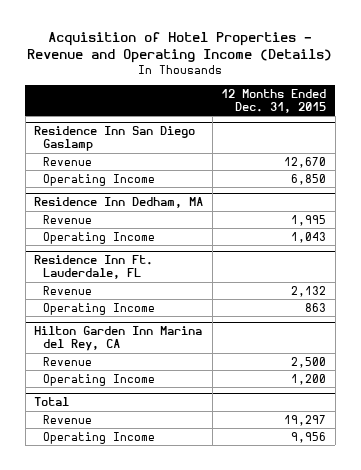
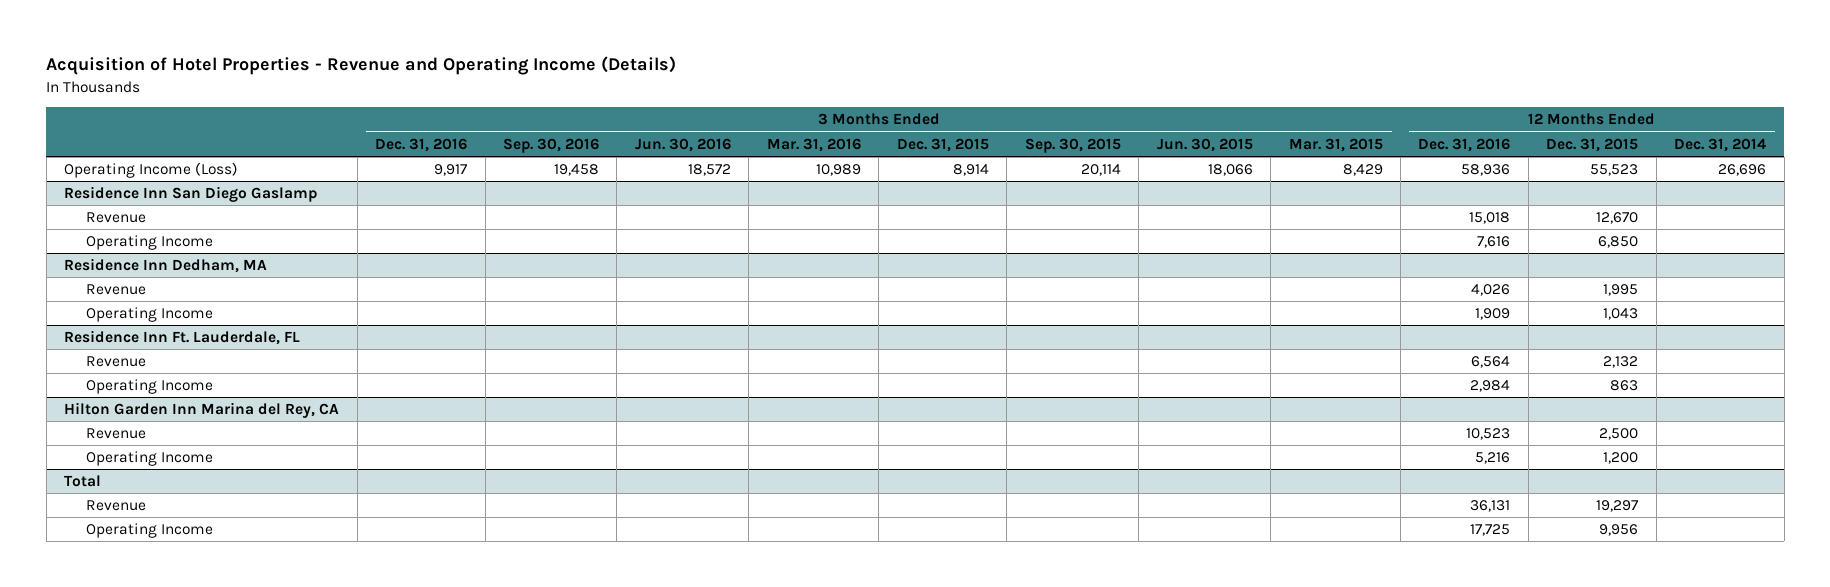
- | 12 Months Ended Dec. 31, 2015
+ | 3 Months Ended Dec. 31, 2016 | 3 Months Ended Sep. 30, 2016 | 3 Months Ended Jun. 30, 2016 | 3 Months Ended Mar. 31, 2016 | 3 Months Ended Dec. 31, 2015 | 3 Months Ended Sep. 30, 2015 | 3 Months Ended Jun. 30, 2015 | 3 Months Ended Mar. 31, 2015 | 12 Months Ended Dec. 31, 2016 | 12 Months Ended Dec. 31, 2015 | 12 Months Ended Dec. 31, 2014
+ Operating Income (Loss) | 9,917 | 19,458 | 18,572 | 10,989 | 8,914 | 20,114 | 18,066 | 8,429 | 58,936 | 55,523 | 26,696

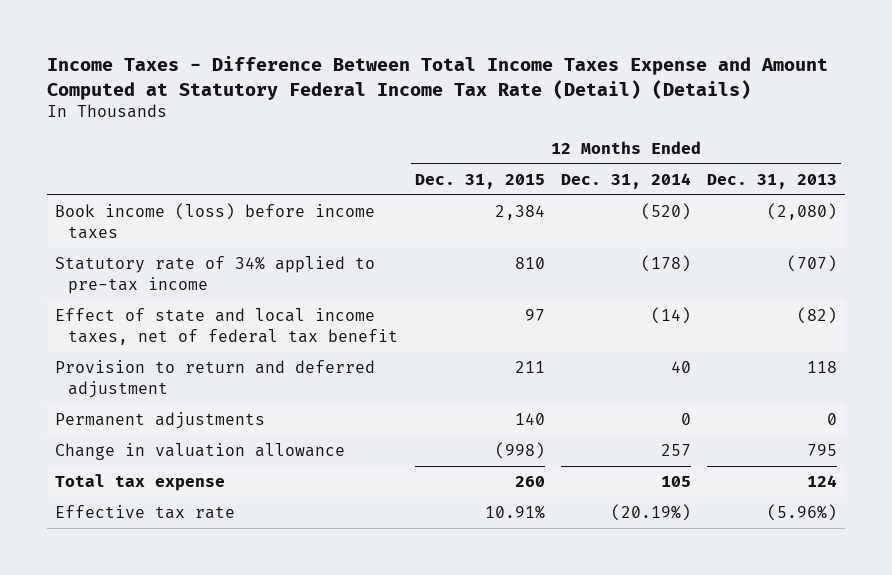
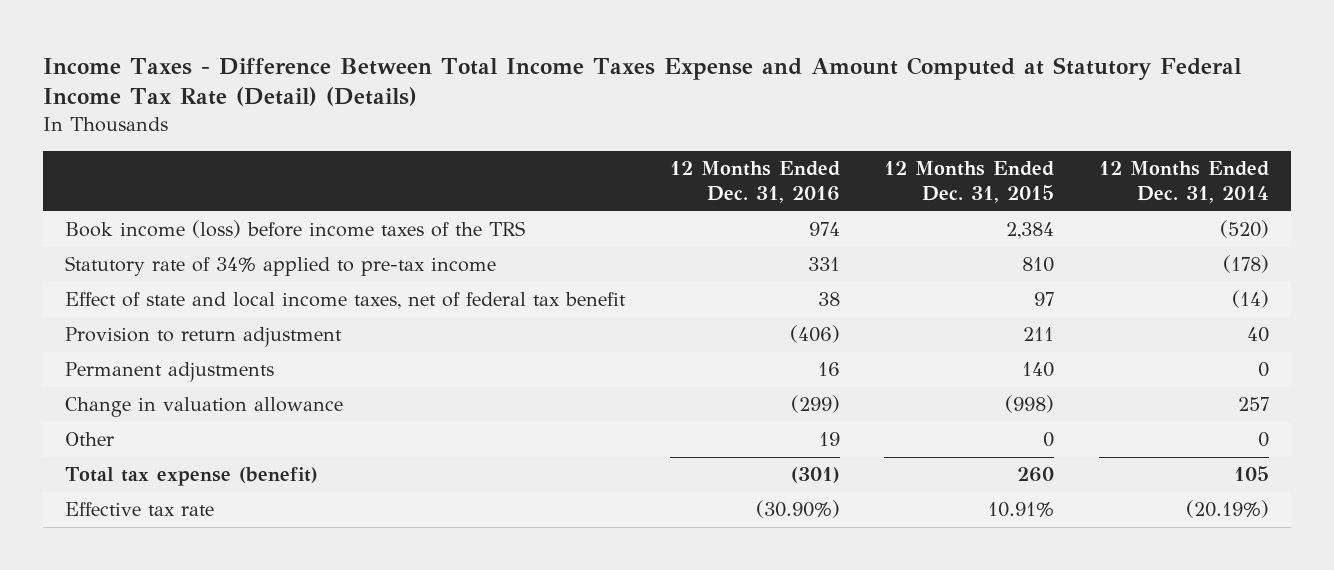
- | 12 Months Ended Dec. 31, 2015 | 12 Months Ended Dec. 31, 2014 | 12 Months Ended Dec. 31, 2013
+ | 12 Months Ended Dec. 31, 2016 | 12 Months Ended Dec. 31, 2015 | 12 Months Ended Dec. 31, 2014
- Book income (loss) before income taxes | 2,384 | (520) | (2,080)
+ Book income (loss) before income taxes of the TRS | 974 | 2,384 | (520)
- Provision to return and deferred adjustment | 211 | 40 | 118
+ Provision to return adjustment | (406) | 211 | 40
- Total tax expense | 260 | 105 | 124
+ Other | 19 | 0 | 0
+ Total tax expense (benefit) | (301) | 260 | 105

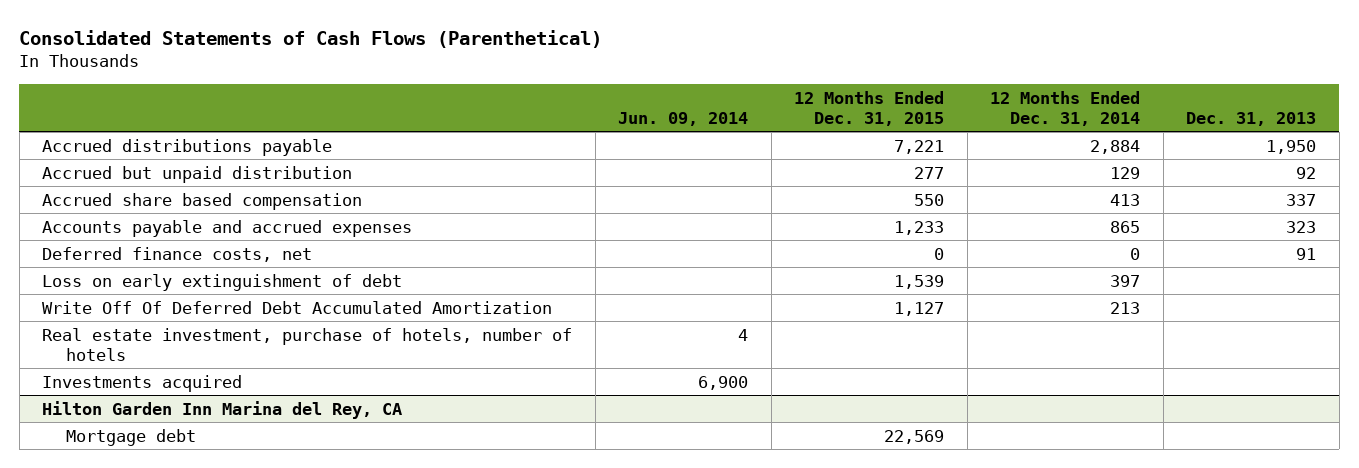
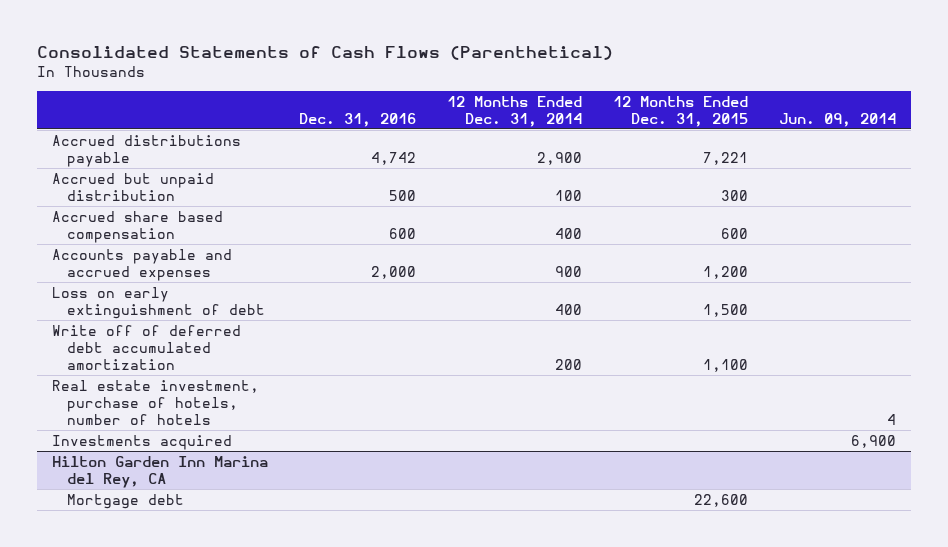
- | Jun. 09, 2014 | 12 Months Ended Dec. 31, 2015 | 12 Months Ended Dec. 31, 2014 | Dec. 31, 2013
+ | Dec. 31, 2016 | 12 Months Ended Dec. 31, 2014 | 12 Months Ended Dec. 31, 2015 | Jun. 09, 2014
- Accrued distributions payable | | 7,221 | 2,884 | 1,950
- Accrued but unpaid distribution | | 277 | 129 | 92
- Accrued share based compensation | | 550 | 413 | 337
- Accounts payable and accrued expenses | | 1,233 | 865 | 323
- Deferred finance costs, net | | 0 | 0 | 91
- Loss on early extinguishment of debt | | 1,539 | 397 |
- Write Off Of Deferred Debt Accumulated Amortization | | 1,127 | 213 |
+ Accrued distributions payable | 4,742 | 2,900 | 7,221 |
+ Accrued but unpaid distribution | 500 | 100 | 300 |
+ Accrued share based compensation | 600 | 400 | 600 |
+ Accounts payable and accrued expenses | 2,000 | 900 | 1,200 |
+ Loss on early extinguishment of debt | | 400 | 1,500 |
+ Write off of deferred debt accumulated amortization | | 200 | 1,100 |
@ Hilton Garden Inn Marina del Rey, CA
- Mortgage debt | | 22,569 | |
+ Mortgage debt | | | 22,600 |

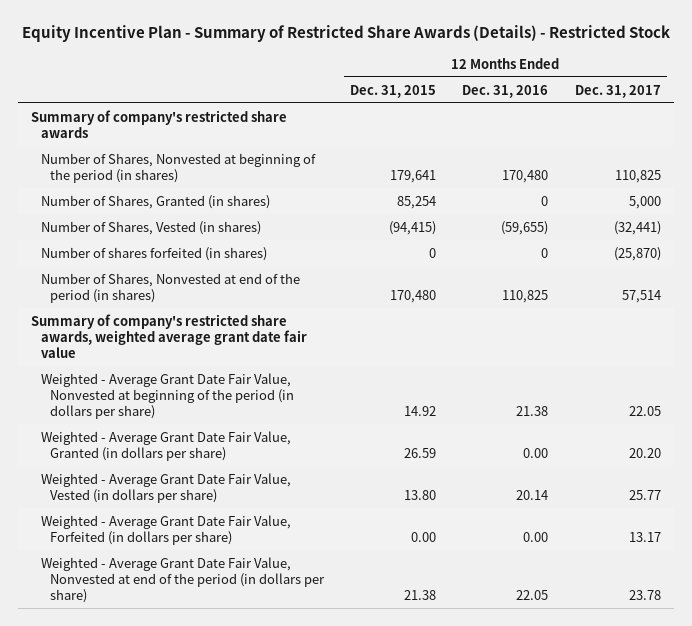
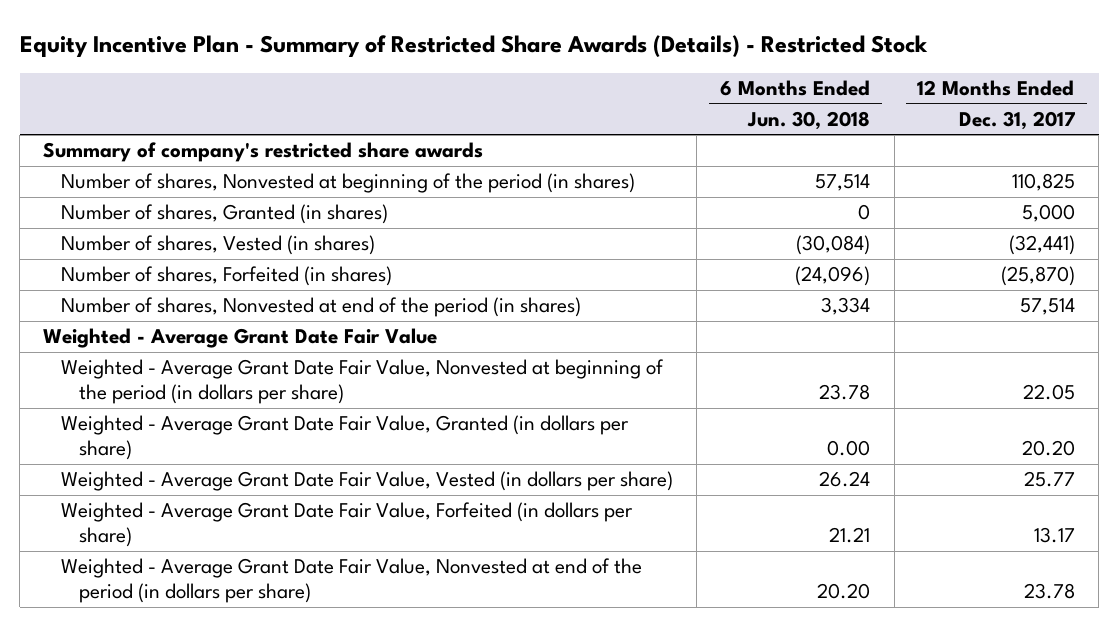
- | 12 Months Ended Dec. 31, 2015 | 12 Months Ended Dec. 31, 2016 | 12 Months Ended Dec. 31, 2017
+ | 6 Months Ended Jun. 30, 2018 | 12 Months Ended Dec. 31, 2017
- Number of Shares, Nonvested at beginning of the period (in shares) | 179,641 | 170,480 | 110,825
- Number of Shares, Granted (in shares) | 85,254 | 0 | 5,000
- Number of Shares, Vested (in shares) | (94,415) | (59,655) | (32,441)
- Number of shares forfeited (in shares) | 0 | 0 | (25,870)
- Number of Shares, Nonvested at end of the period (in shares) | 170,480 | 110,825 | 57,514
- Summary of company's restricted share awards, weighted average grant date fair value
+ Number of shares, Nonvested at beginning of the period (in shares) | 57,514 | 110,825
+ Number of shares, Granted (in shares) | 0 | 5,000
+ Number of shares, Vested (in shares) | (30,084) | (32,441)
+ Number of shares, Forfeited (in shares) | (24,096) | (25,870)
+ Number of shares, Nonvested at end of the period (in shares) | 3,334 | 57,514
+ Weighted - Average Grant Date Fair Value

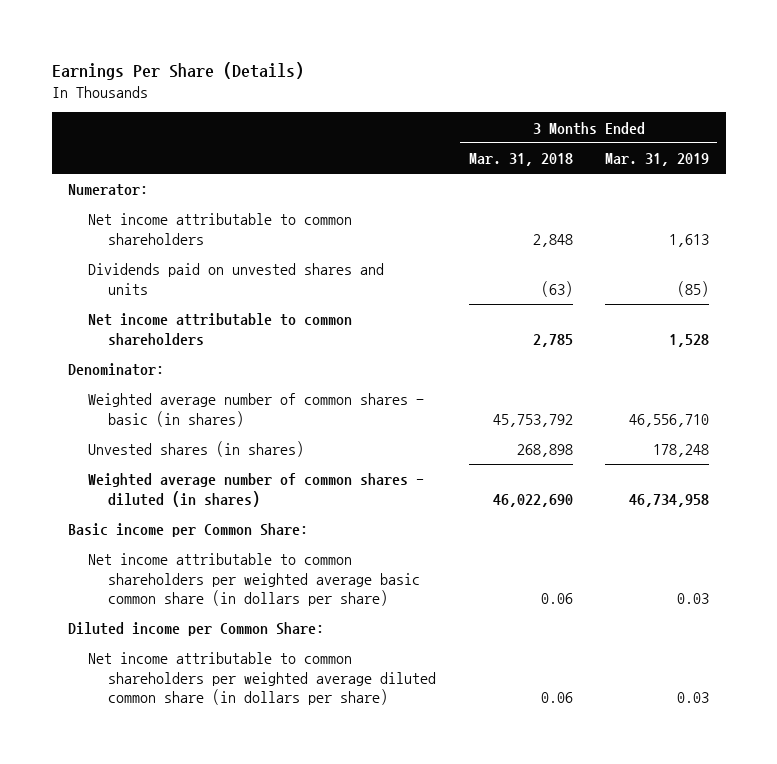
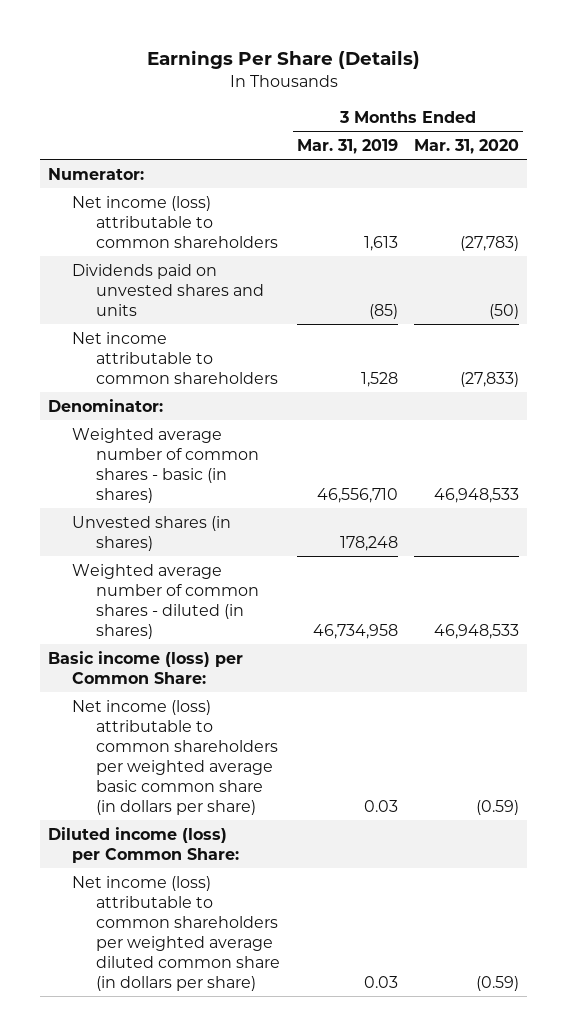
- | 3 Months Ended Mar. 31, 2018 | 3 Months Ended Mar. 31, 2019
+ | 3 Months Ended Mar. 31, 2019 | 3 Months Ended Mar. 31, 2020
- Net income attributable to common shareholders | 2,848 | 1,613
+ Net income (loss) attributable to common shareholders | 1,613 | (27,783)
- Basic income per Common Share:
- Net income attributable to common shareholders per weighted average basic common share (in dollars per share) | 0.06 | 0.03
- Diluted income per Common Share:
- Net income attributable to common shareholders per weighted average diluted common share (in dollars per share) | 0.06 | 0.03
+ Basic income (loss) per Common Share:
+ Net income (loss) attributable to common shareholders per weighted average basic common share (in dollars per share) | 0.03 | (0.59)
+ Diluted income (loss) per Common Share:
+ Net income (loss) attributable to common shareholders per weighted average diluted common share (in dollars per share) | 0.03 | (0.59)

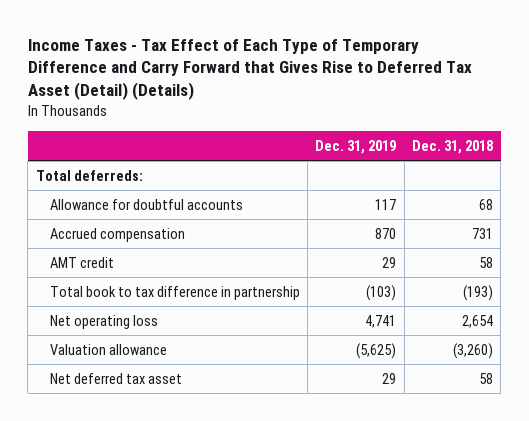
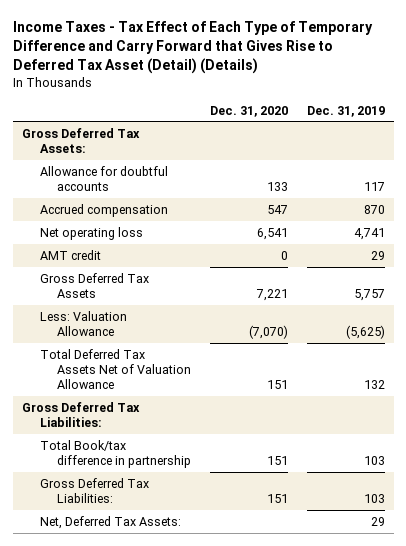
- | Dec. 31, 2019 | Dec. 31, 2018
+ | Dec. 31, 2020 | Dec. 31, 2019
- Total deferreds:
+ Gross Deferred Tax Assets:
- Total book to tax difference in partnership | (103) | (193)
- Valuation allowance | (5,625) | (3,260)
- Net deferred tax asset | 29 | 58
moved down: AMT credit | 0 | 29
+ Gross Deferred Tax Assets | 7,221 | 5,757
+ Less: Valuation Allowance | (7,070) | (5,625)
+ Total Deferred Tax Assets Net of Valuation Allowance | 151 | 132
+ Gross Deferred Tax Liabilities:
+ Total Book/tax difference in partnership | 151 | 103
+ Gross Deferred Tax Liabilities: | 151 | 103
+ Net, Deferred Tax Assets: | | 29

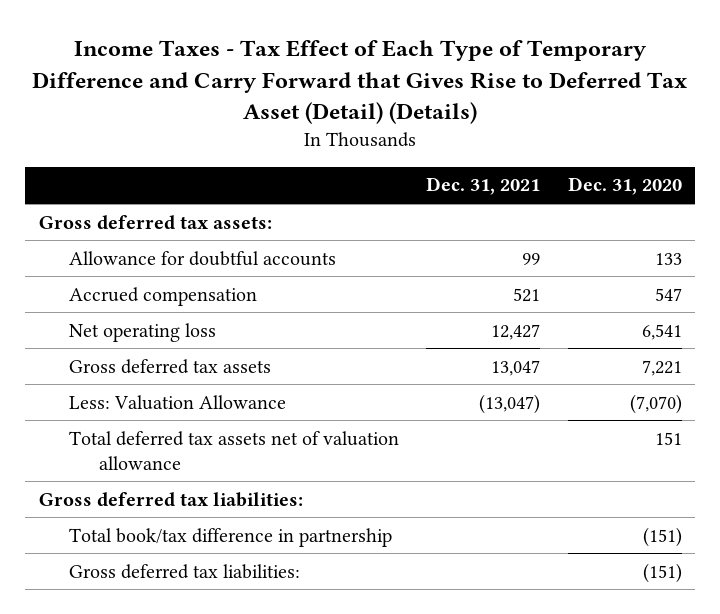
- | Dec. 31, 2020 | Dec. 31, 2019
+ | Dec. 31, 2021 | Dec. 31, 2020
- Gross Deferred Tax Assets:
+ Gross deferred tax assets:
- AMT credit | 0 | 29
- Gross Deferred Tax Assets | 7,221 | 5,757
+ Gross deferred tax assets | 13,047 | 7,221
- Total Deferred Tax Assets Net of Valuation Allowance | 151 | 132
- Gross Deferred Tax Liabilities:
- Total Book/tax difference in partnership | 151 | 103
- Gross Deferred Tax Liabilities: | 151 | 103
- Net, Deferred Tax Assets: | | 29
+ Total deferred tax assets net of valuation allowance | | 151
+ Gross deferred tax liabilities:
+ Total book/tax difference in partnership | | (151)
+ Gross deferred tax liabilities: | | (151)

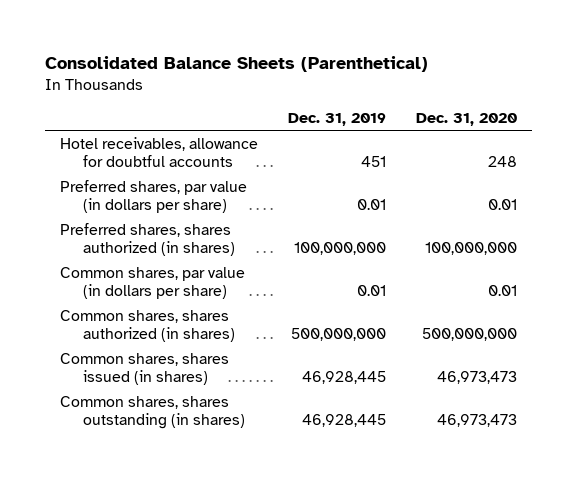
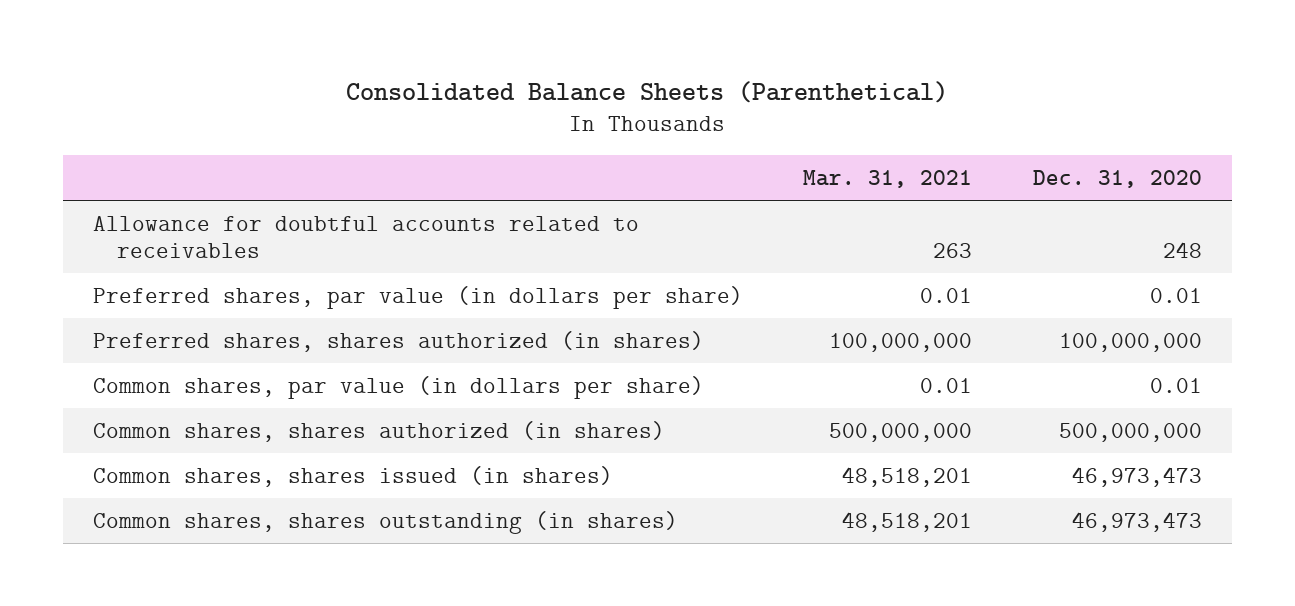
- | Dec. 31, 2019 | Dec. 31, 2020
+ | Mar. 31, 2021 | Dec. 31, 2020
- Hotel receivables, allowance for doubtful accounts | 451 | 248
+ Allowance for doubtful accounts related to receivables | 263 | 248

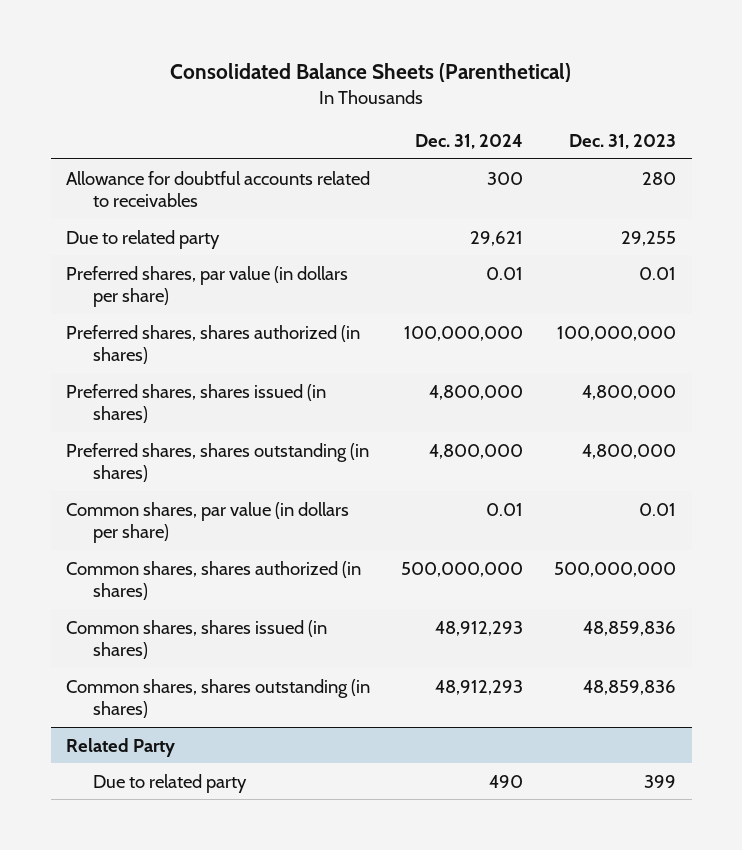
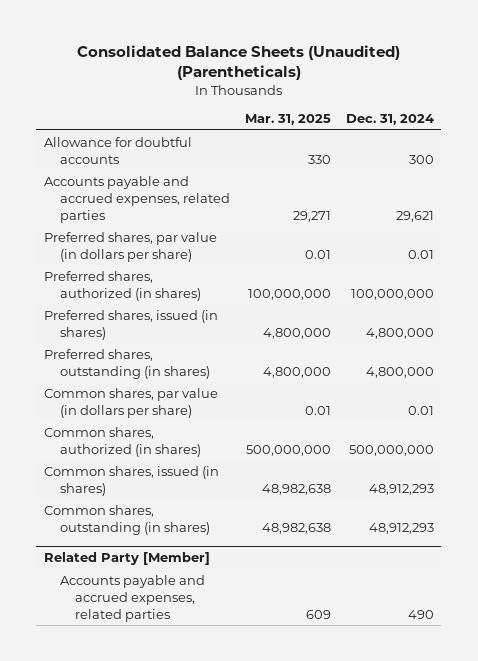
- Consolidated Balance Sheets (Parenthetical)
+ Consolidated Balance Sheets (Unaudited) (Parentheticals)
- | Dec. 31, 2024 | Dec. 31, 2023
+ | Mar. 31, 2025 | Dec. 31, 2024
- Allowance for doubtful accounts related to receivables | 300 | 280
- Due to related party | 29,621 | 29,255
+ Allowance for doubtful accounts | 330 | 300
+ Accounts payable and accrued expenses, related parties | 29,271 | 29,621
- Preferred shares, shares authorized (in shares) | 100,000,000 | 100,000,000
- Preferred shares, shares issued (in shares) | 4,800,000 | 4,800,000
- Preferred shares, shares outstanding (in shares) | 4,800,000 | 4,800,000
+ Preferred shares, authorized (in shares) | 100,000,000 | 100,000,000
+ Preferred shares, issued (in shares) | 4,800,000 | 4,800,000
+ Preferred shares, outstanding (in shares) | 4,800,000 | 4,800,000
- Common shares, shares authorized (in shares) | 500,000,000 | 500,000,000
- Common shares, shares issued (in shares) | 48,912,293 | 48,859,836
- Common shares, shares outstanding (in shares) | 48,912,293 | 48,859,836
- Related Party
- Due to related party | 490 | 399
+ Common shares, authorized (in shares) | 500,000,000 | 500,000,000
+ Common shares, issued (in shares) | 48,982,638 | 48,912,293
+ Common shares, outstanding (in shares) | 48,982,638 | 48,912,293
+ Related Party [Member]
+ Accounts payable and accrued expenses, related parties | 609 | 490

